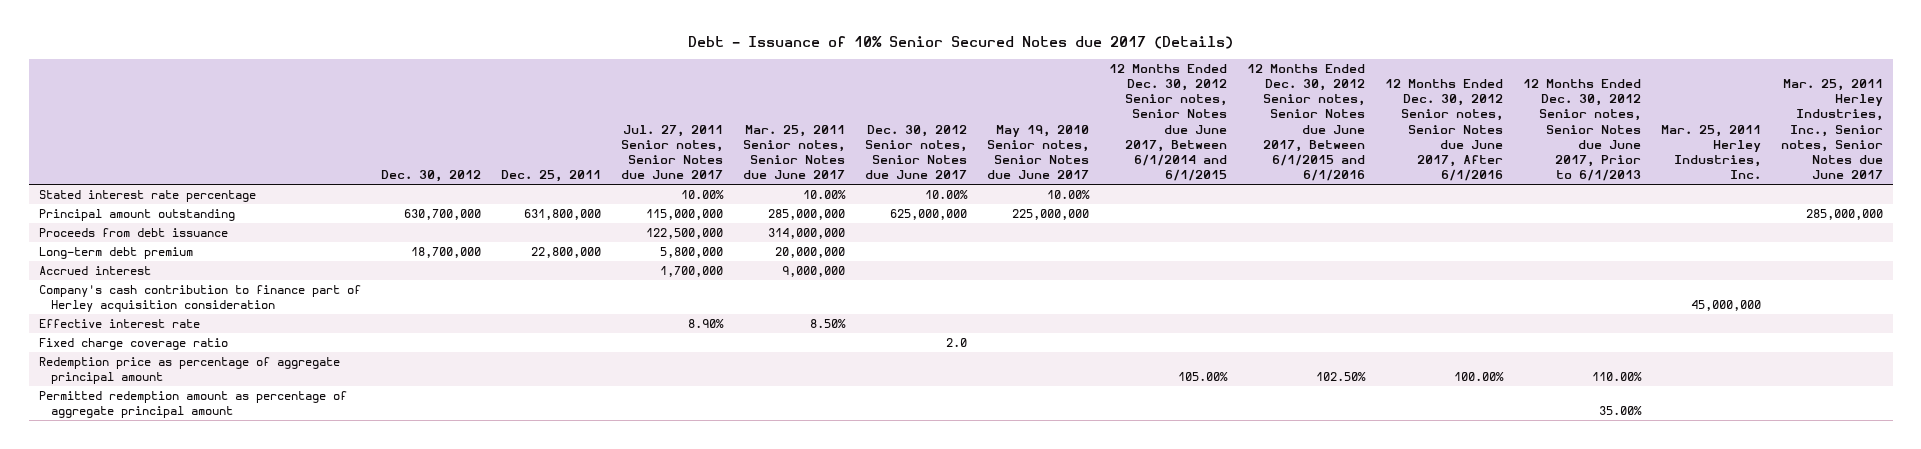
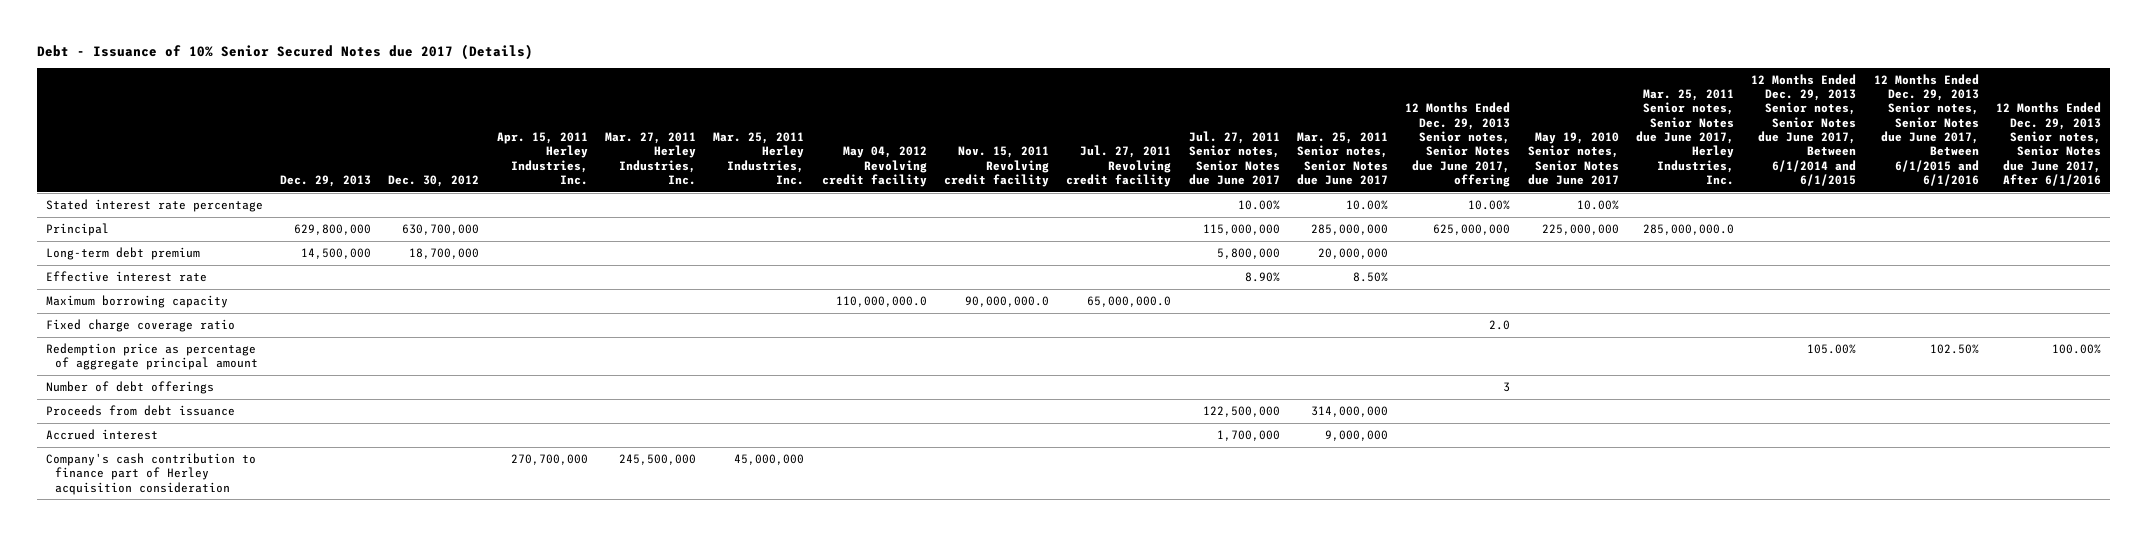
- | Dec. 30, 2012 | Dec. 25, 2011 | Jul. 27, 2011 Senior notes, Senior Notes due June 2017 | Mar. 25, 2011 Senior notes, Senior Notes due June 2017 | Dec. 30, 2012 Senior notes, Senior Notes due June 2017 | May 19, 2010 Senior notes, Senior Notes due June 2017 | 12 Months Ended Dec. 30, 2012 Senior notes, Senior Notes due June 2017, Between 6/1/2014 and 6/1/2015 | 12 Months Ended Dec. 30, 2012 Senior notes, Senior Notes due June 2017, Between 6/1/2015 and 6/1/2016 | 12 Months Ended Dec. 30, 2012 Senior notes, Senior Notes due June 2017, After 6/1/2016 | 12 Months Ended Dec. 30, 2012 Senior notes, Senior Notes due June 2017, Prior to 6/1/2013 | Mar. 25, 2011 Herley Industries, Inc. | Mar. 25, 2011 Herley Industries, Inc., Senior notes, Senior Notes due June 2017
+ | Dec. 29, 2013 | Dec. 30, 2012 | Apr. 15, 2011 Herley Industries, Inc. | Mar. 27, 2011 Herley Industries, Inc. | Mar. 25, 2011 Herley Industries, Inc. | May 04, 2012 Revolving credit facility | Nov. 15, 2011 Revolving credit facility | Jul. 27, 2011 Revolving credit facility | Jul. 27, 2011 Senior notes, Senior Notes due June 2017 | Mar. 25, 2011 Senior notes, Senior Notes due June 2017 | 12 Months Ended Dec. 29, 2013 Senior notes, Senior Notes due June 2017, offering | May 19, 2010 Senior notes, Senior Notes due June 2017 | Mar. 25, 2011 Senior notes, Senior Notes due June 2017, Herley Industries, Inc. | 12 Months Ended Dec. 29, 2013 Senior notes, Senior Notes due June 2017, Between 6/1/2014 and 6/1/2015 | 12 Months Ended Dec. 29, 2013 Senior notes, Senior Notes due June 2017, Between 6/1/2015 and 6/1/2016 | 12 Months Ended Dec. 29, 2013 Senior notes, Senior Notes due June 2017, After 6/1/2016
- Principal amount outstanding | 630,700,000 | 631,800,000 | 115,000,000 | 285,000,000 | 625,000,000 | 225,000,000 | | | | | | 285,000,000
+ Principal | 629,800,000 | 630,700,000 | | | | | | | 115,000,000 | 285,000,000 | 625,000,000 | 225,000,000 | 285,000,000.0 | | |
+ Maximum borrowing capacity | | | | | | 110,000,000.0 | 90,000,000.0 | 65,000,000.0 | | | | | | | |
- Permitted redemption amount as percentage of aggregate principal amount | | | | | | | | | | 35.00% | |
+ Number of debt offerings | | | | | | | | | | | 3 | | | | |
moved down: Proceeds from debt issuance | | | | | | | | | 122,500,000 | 314,000,000 | | | | | |
moved down: Accrued interest | | | | | | | | | 1,700,000 | 9,000,000 | | | | | |
moved down: Company's cash contribution to finance part of Herley acquisition consideration | | | 270,700,000 | 245,500,000 | 45,000,000 | | | | | | | | | | |

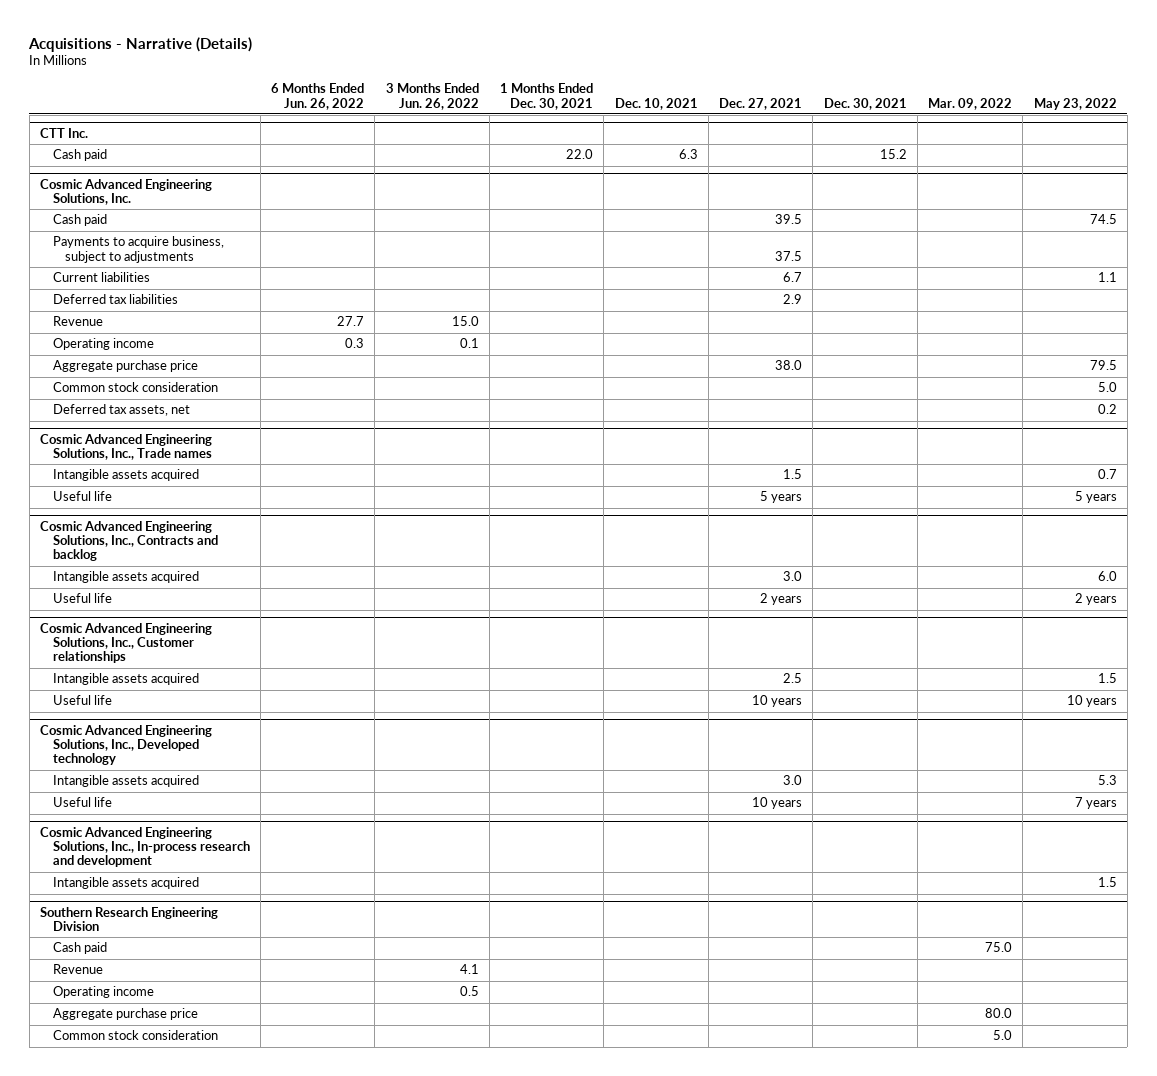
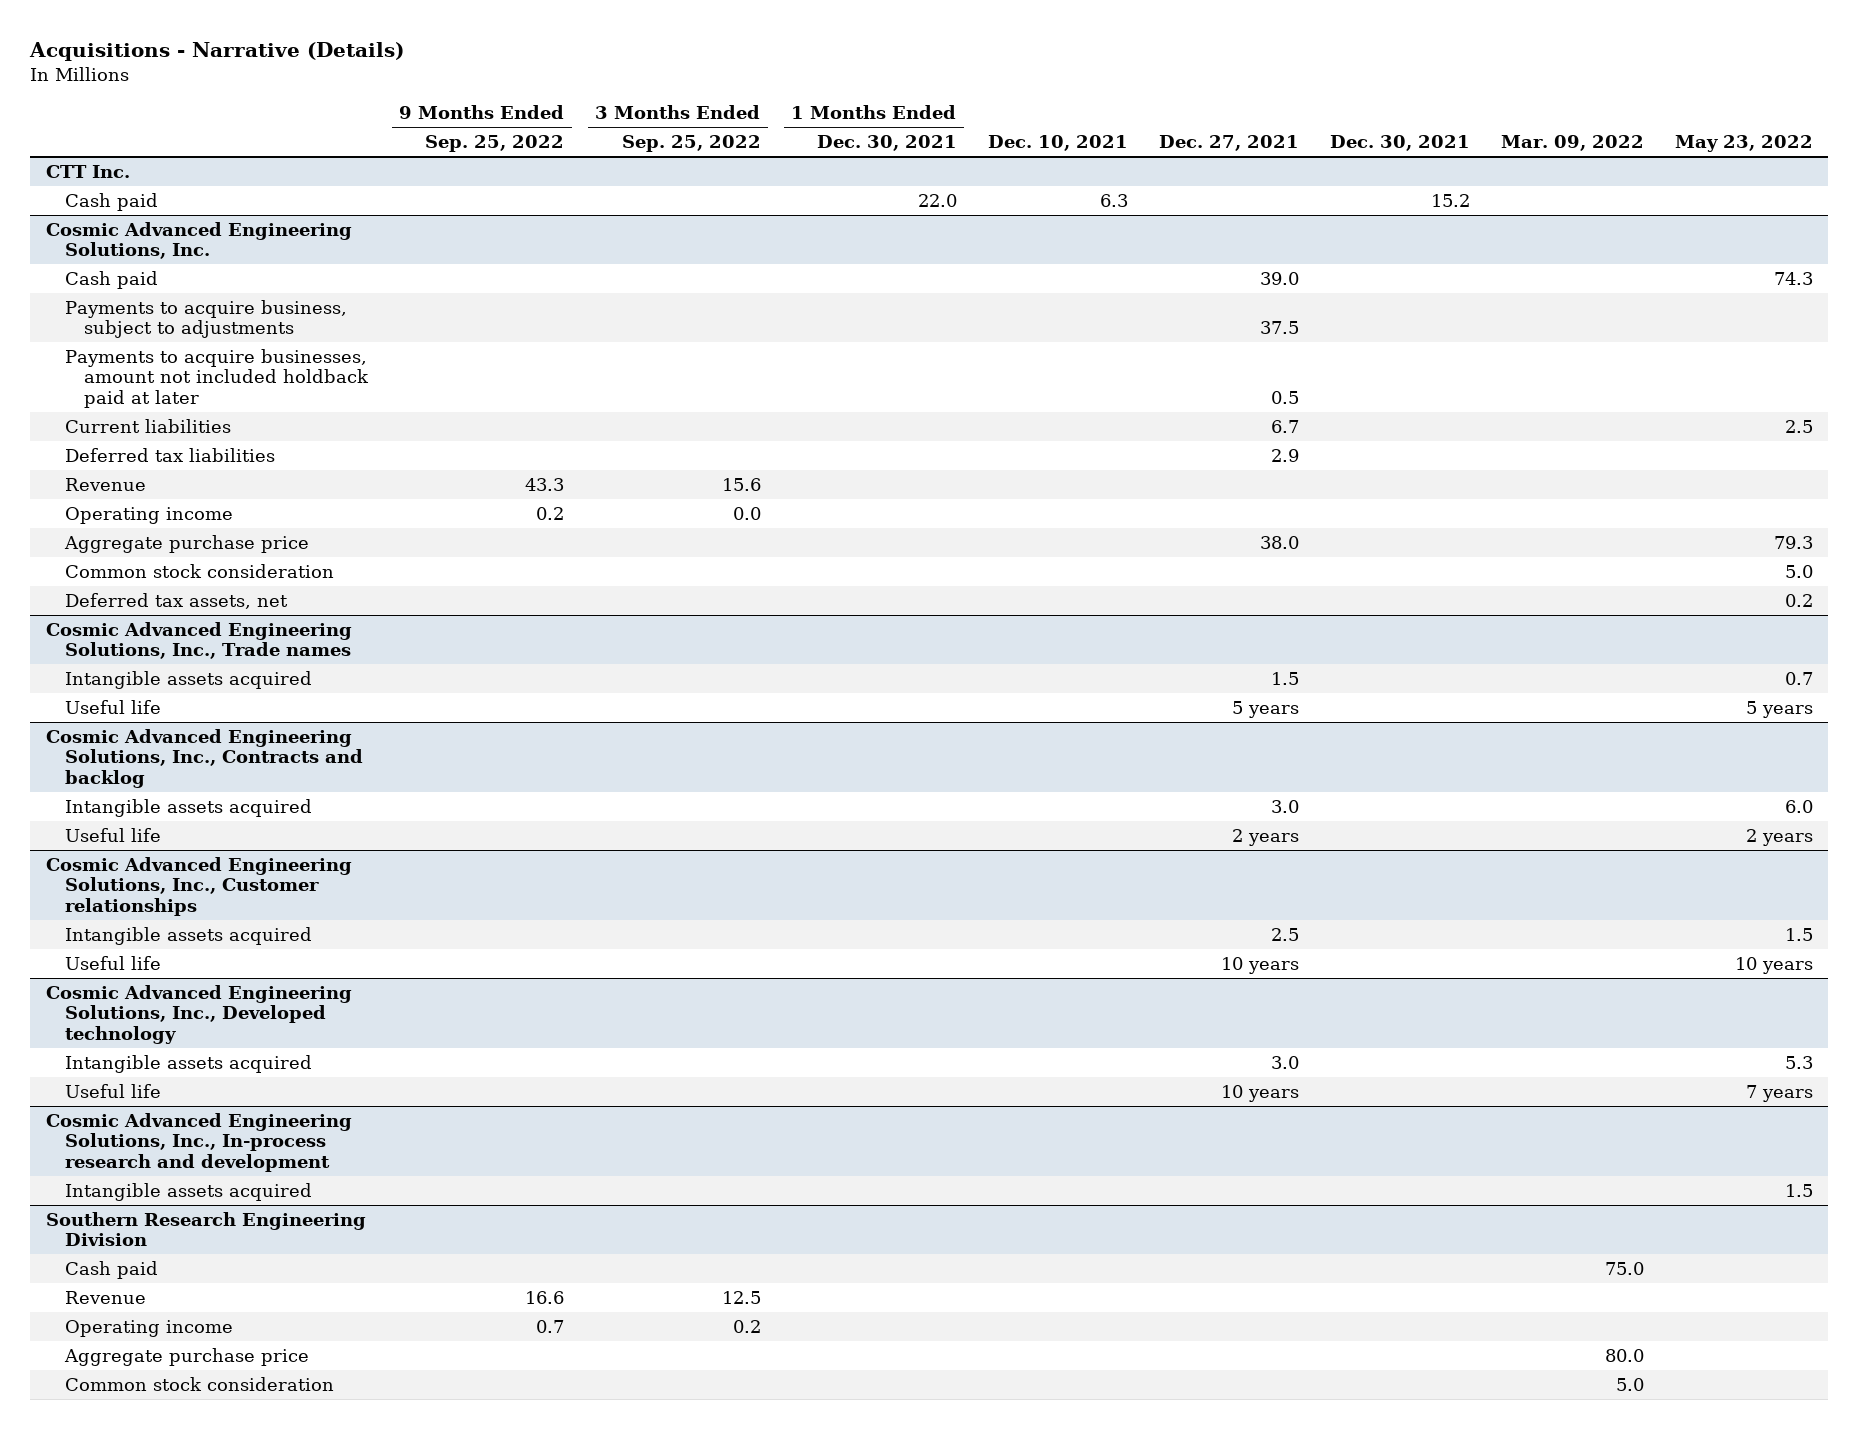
- | 6 Months Ended Jun. 26, 2022 | 3 Months Ended Jun. 26, 2022 | 1 Months Ended Dec. 30, 2021 | Dec. 10, 2021 | Dec. 27, 2021 | Dec. 30, 2021 | Mar. 09, 2022 | May 23, 2022
+ | 9 Months Ended Sep. 25, 2022 | 3 Months Ended Sep. 25, 2022 | 1 Months Ended Dec. 30, 2021 | Dec. 10, 2021 | Dec. 27, 2021 | Dec. 30, 2021 | Mar. 09, 2022 | May 23, 2022
@ Cosmic Advanced Engineering Solutions, Inc.
- Cash paid | | | | | 39.5 | | | 74.5
+ Cash paid | | | | | 39.0 | | | 74.3
- Current liabilities | | | | | 6.7 | | | 1.1
+ Payments to acquire businesses, amount not included holdback paid at later | | | | | 0.5 | | |
+ Current liabilities | | | | | 6.7 | | | 2.5
- Aggregate purchase price | | | | | 38.0 | | | 79.5
+ Aggregate purchase price | | | | | 38.0 | | | 79.3

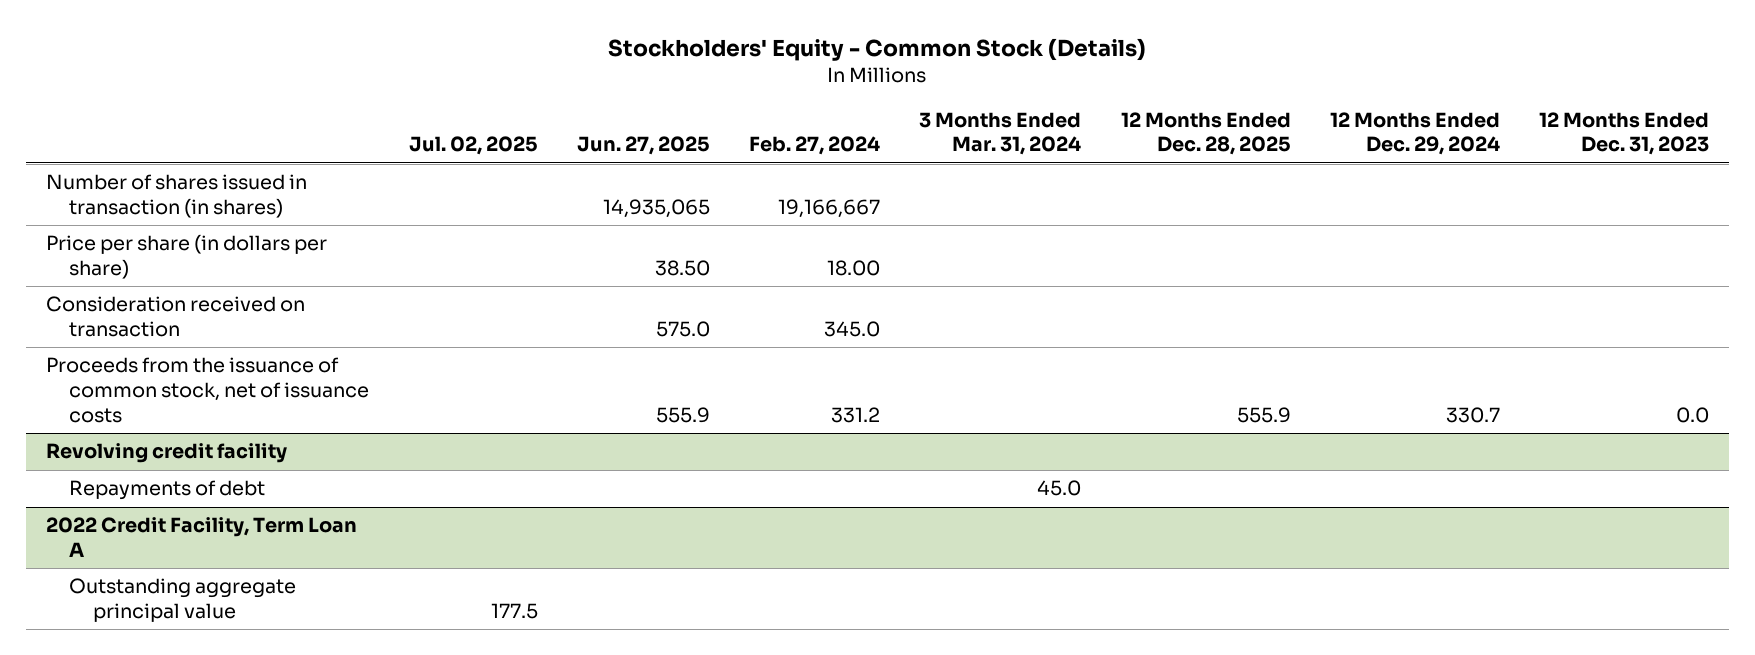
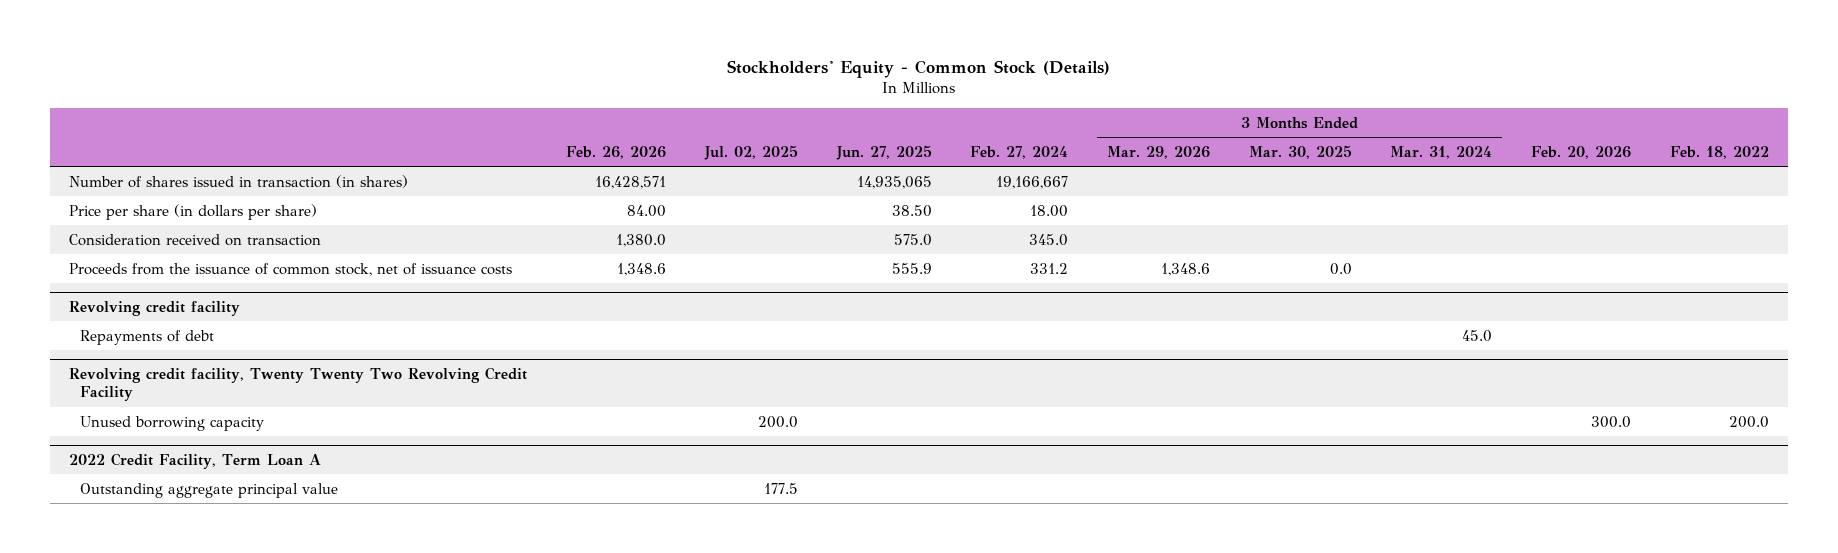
- | Jul. 02, 2025 | Jun. 27, 2025 | Feb. 27, 2024 | 3 Months Ended Mar. 31, 2024 | 12 Months Ended Dec. 28, 2025 | 12 Months Ended Dec. 29, 2024 | 12 Months Ended Dec. 31, 2023
+ | Feb. 26, 2026 | Jul. 02, 2025 | Jun. 27, 2025 | Feb. 27, 2024 | 3 Months Ended Mar. 29, 2026 | 3 Months Ended Mar. 30, 2025 | 3 Months Ended Mar. 31, 2024 | Feb. 20, 2026 | Feb. 18, 2022
+ Revolving credit facility, Twenty Twenty Two Revolving Credit Facility
+ Unused borrowing capacity | | 200.0 | | | | | | 300.0 | 200.0

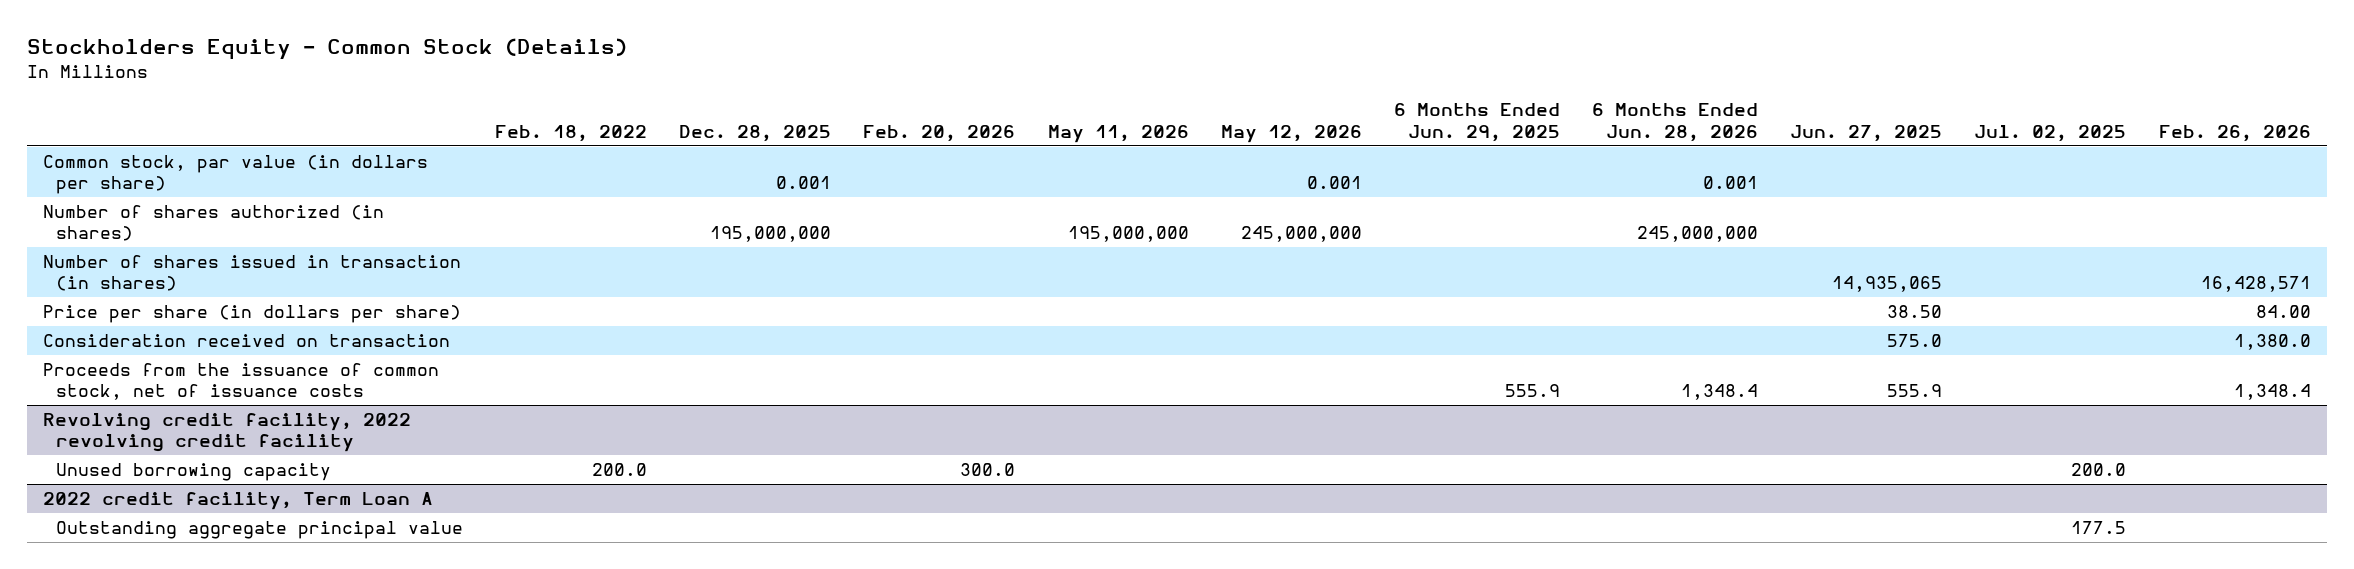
- Stockholders' Equity - Common Stock (Details)
+ Stockholders Equity - Common Stock (Details)
- | Feb. 26, 2026 | Jul. 02, 2025 | Jun. 27, 2025 | Feb. 27, 2024 | 3 Months Ended Mar. 29, 2026 | 3 Months Ended Mar. 30, 2025 | 3 Months Ended Mar. 31, 2024 | Feb. 20, 2026 | Feb. 18, 2022
+ | Feb. 18, 2022 | Dec. 28, 2025 | Feb. 20, 2026 | May 11, 2026 | May 12, 2026 | 6 Months Ended Jun. 29, 2025 | 6 Months Ended Jun. 28, 2026 | Jun. 27, 2025 | Jul. 02, 2025 | Feb. 26, 2026
+ Common stock, par value (in dollars per share) | | 0.001 | | | 0.001 | | 0.001 | | |
+ Number of shares authorized (in shares) | | 195,000,000 | | 195,000,000 | 245,000,000 | | 245,000,000 | | |
- Proceeds from the issuance of common stock, net of issuance costs | 1,348.6 | | 555.9 | 331.2 | 1,348.6 | 0.0 | | |
- Revolving credit facility
- Repayments of debt | | | | | | | 45.0 | |
- Revolving credit facility, Twenty Twenty Two Revolving Credit Facility
+ Proceeds from the issuance of common stock, net of issuance costs | | | | | | 555.9 | 1,348.4 | 555.9 | | 1,348.4
+ Revolving credit facility, 2022 revolving credit facility
- 2022 Credit Facility, Term Loan A
+ 2022 credit facility, Term Loan A

